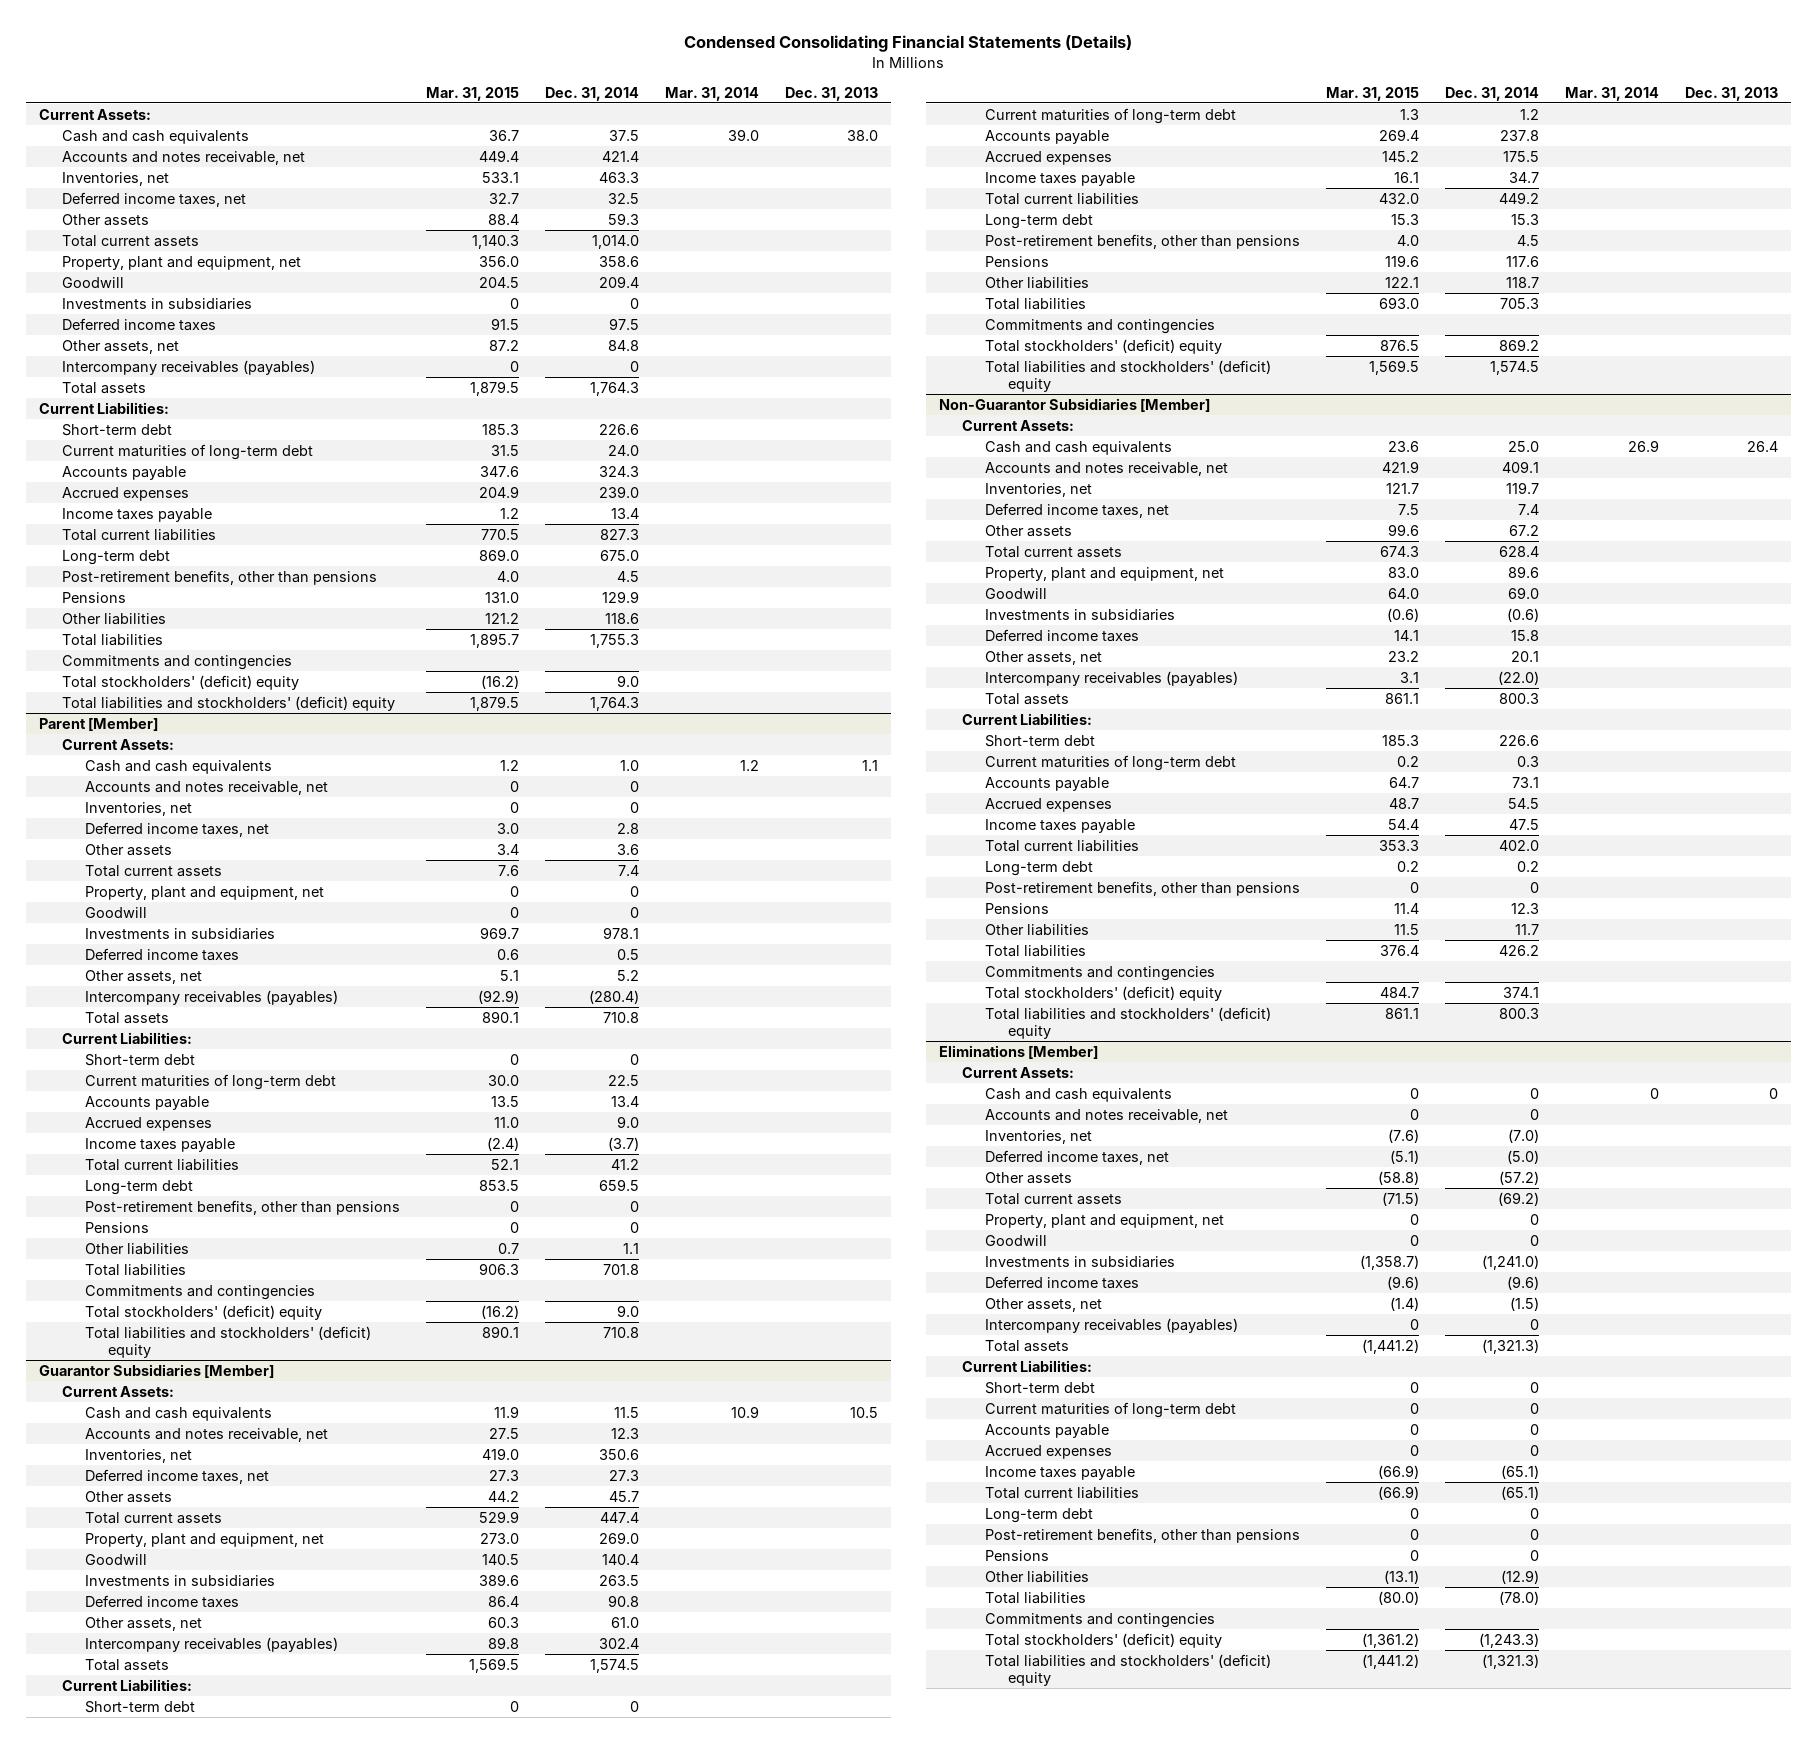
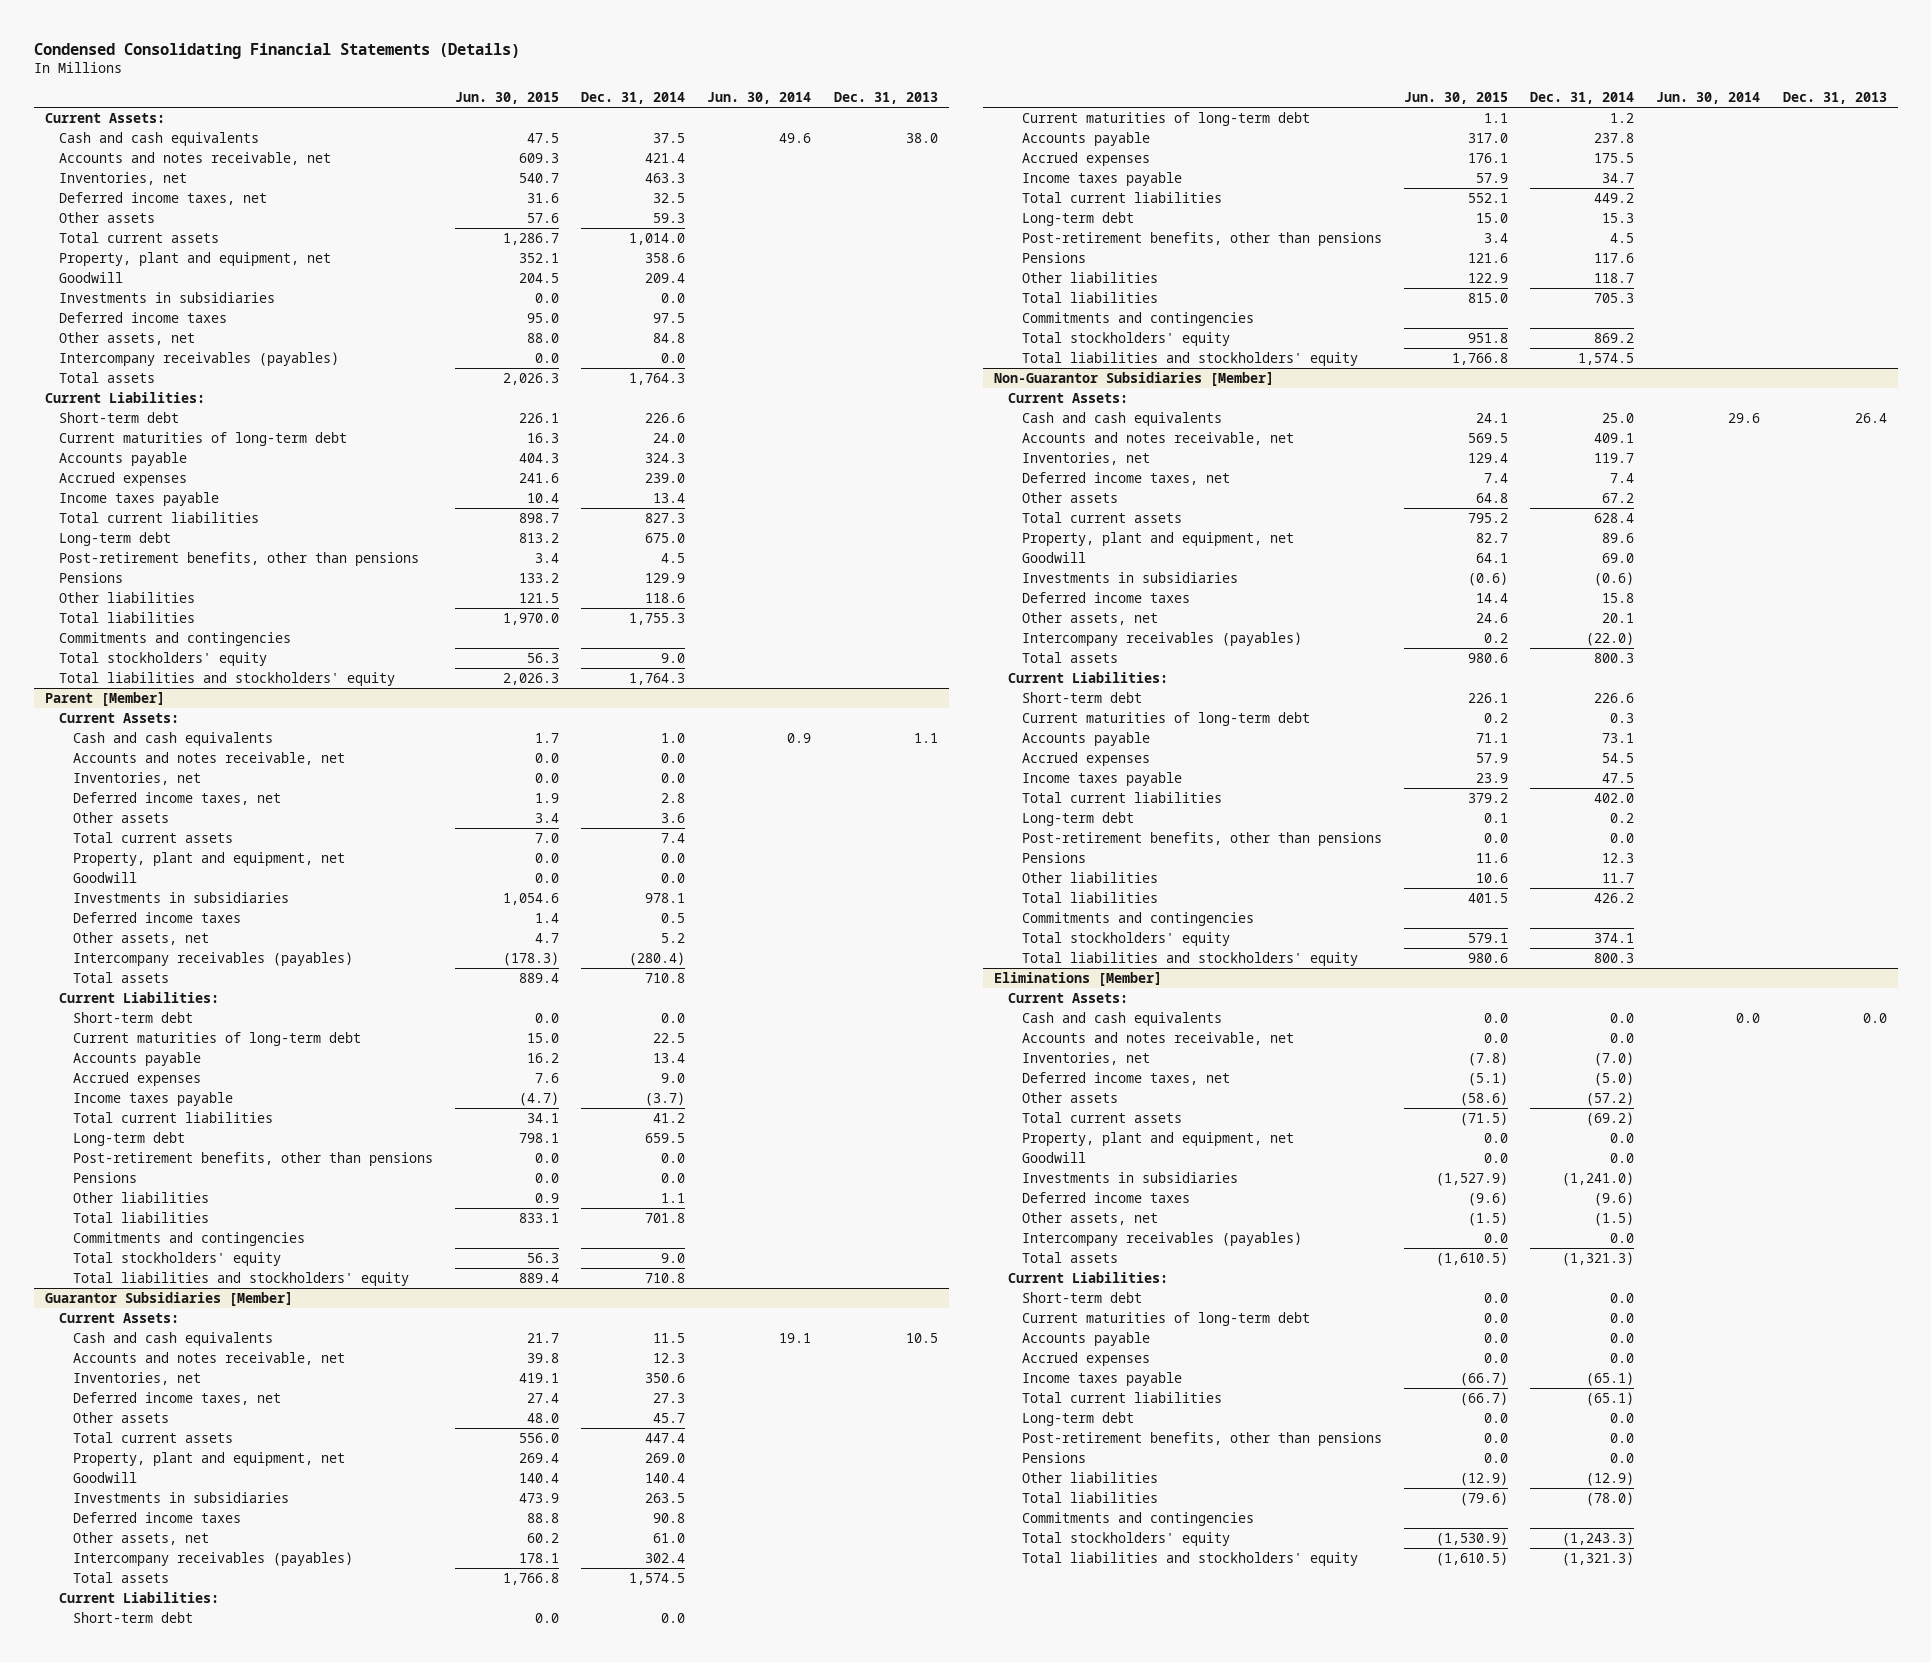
- | Mar. 31, 2015 | Dec. 31, 2014 | Mar. 31, 2014 | Dec. 31, 2013
+ | Jun. 30, 2015 | Dec. 31, 2014 | Jun. 30, 2014 | Dec. 31, 2013
- Investments in subsidiaries | 0 | 0 | |
+ Investments in subsidiaries | 0.0 | 0.0 | |
- Intercompany receivables (payables) | 0 | 0 | |
+ Intercompany receivables (payables) | 0.0 | 0.0 | |
- Total stockholders' (deficit) equity | (16.2) | 9.0 | |
- Total liabilities and stockholders' (deficit) equity | 1,879.5 | 1,764.3 | |
+ Total stockholders' equity | 56.3 | 9.0 | |
+ Total liabilities and stockholders' equity | 2,026.3 | 1,764.3 | |
@ Parent [Member]
- Accounts and notes receivable, net | 0 | 0 | |
- Inventories, net | 0 | 0 | |
+ Accounts and notes receivable, net | 0.0 | 0.0 | |
+ Inventories, net | 0.0 | 0.0 | |
- Property, plant and equipment, net | 0 | 0 | |
- Goodwill | 0 | 0 | |
+ Property, plant and equipment, net | 0.0 | 0.0 | |
+ Goodwill | 0.0 | 0.0 | |
- Short-term debt | 0 | 0 | |
+ Short-term debt | 0.0 | 0.0 | |
- Post-retirement benefits, other than pensions | 0 | 0 | |
- Pensions | 0 | 0 | |
+ Post-retirement benefits, other than pensions | 0.0 | 0.0 | |
+ Pensions | 0.0 | 0.0 | |
- Total stockholders' (deficit) equity | (16.2) | 9.0 | |
- Total liabilities and stockholders' (deficit) equity | 890.1 | 710.8 | |
+ Total stockholders' equity | 56.3 | 9.0 | |
+ Total liabilities and stockholders' equity | 889.4 | 710.8 | |
@ Guarantor Subsidiaries [Member]
- Short-term debt | 0 | 0 | |
+ Short-term debt | 0.0 | 0.0 | |
- Total stockholders' (deficit) equity | 876.5 | 869.2 | |
- Total liabilities and stockholders' (deficit) equity | 1,569.5 | 1,574.5 | |
+ Total stockholders' equity | 951.8 | 869.2 | |
+ Total liabilities and stockholders' equity | 1,766.8 | 1,574.5 | |
@ Non-Guarantor Subsidiaries [Member]
- Post-retirement benefits, other than pensions | 0 | 0 | |
+ Post-retirement benefits, other than pensions | 0.0 | 0.0 | |
- Total stockholders' (deficit) equity | 484.7 | 374.1 | |
- Total liabilities and stockholders' (deficit) equity | 861.1 | 800.3 | |
+ Total stockholders' equity | 579.1 | 374.1 | |
+ Total liabilities and stockholders' equity | 980.6 | 800.3 | |
@ Eliminations [Member]
- Cash and cash equivalents | 0 | 0 | 0 | 0
- Accounts and notes receivable, net | 0 | 0 | |
+ Cash and cash equivalents | 0.0 | 0.0 | 0.0 | 0.0
+ Accounts and notes receivable, net | 0.0 | 0.0 | |
- Property, plant and equipment, net | 0 | 0 | |
- Goodwill | 0 | 0 | |
+ Property, plant and equipment, net | 0.0 | 0.0 | |
+ Goodwill | 0.0 | 0.0 | |
- Intercompany receivables (payables) | 0 | 0 | |
+ Intercompany receivables (payables) | 0.0 | 0.0 | |
- Short-term debt | 0 | 0 | |
- Current maturities of long-term debt | 0 | 0 | |
- Accounts payable | 0 | 0 | |
- Accrued expenses | 0 | 0 | |
+ Short-term debt | 0.0 | 0.0 | |
+ Current maturities of long-term debt | 0.0 | 0.0 | |
+ Accounts payable | 0.0 | 0.0 | |
+ Accrued expenses | 0.0 | 0.0 | |
- Long-term debt | 0 | 0 | |
- Post-retirement benefits, other than pensions | 0 | 0 | |
- Pensions | 0 | 0 | |
+ Long-term debt | 0.0 | 0.0 | |
+ Post-retirement benefits, other than pensions | 0.0 | 0.0 | |
+ Pensions | 0.0 | 0.0 | |
- Total stockholders' (deficit) equity | (1,361.2) | (1,243.3) | |
- Total liabilities and stockholders' (deficit) equity | (1,441.2) | (1,321.3) | |
+ Total stockholders' equity | (1,530.9) | (1,243.3) | |
+ Total liabilities and stockholders' equity | (1,610.5) | (1,321.3) | |

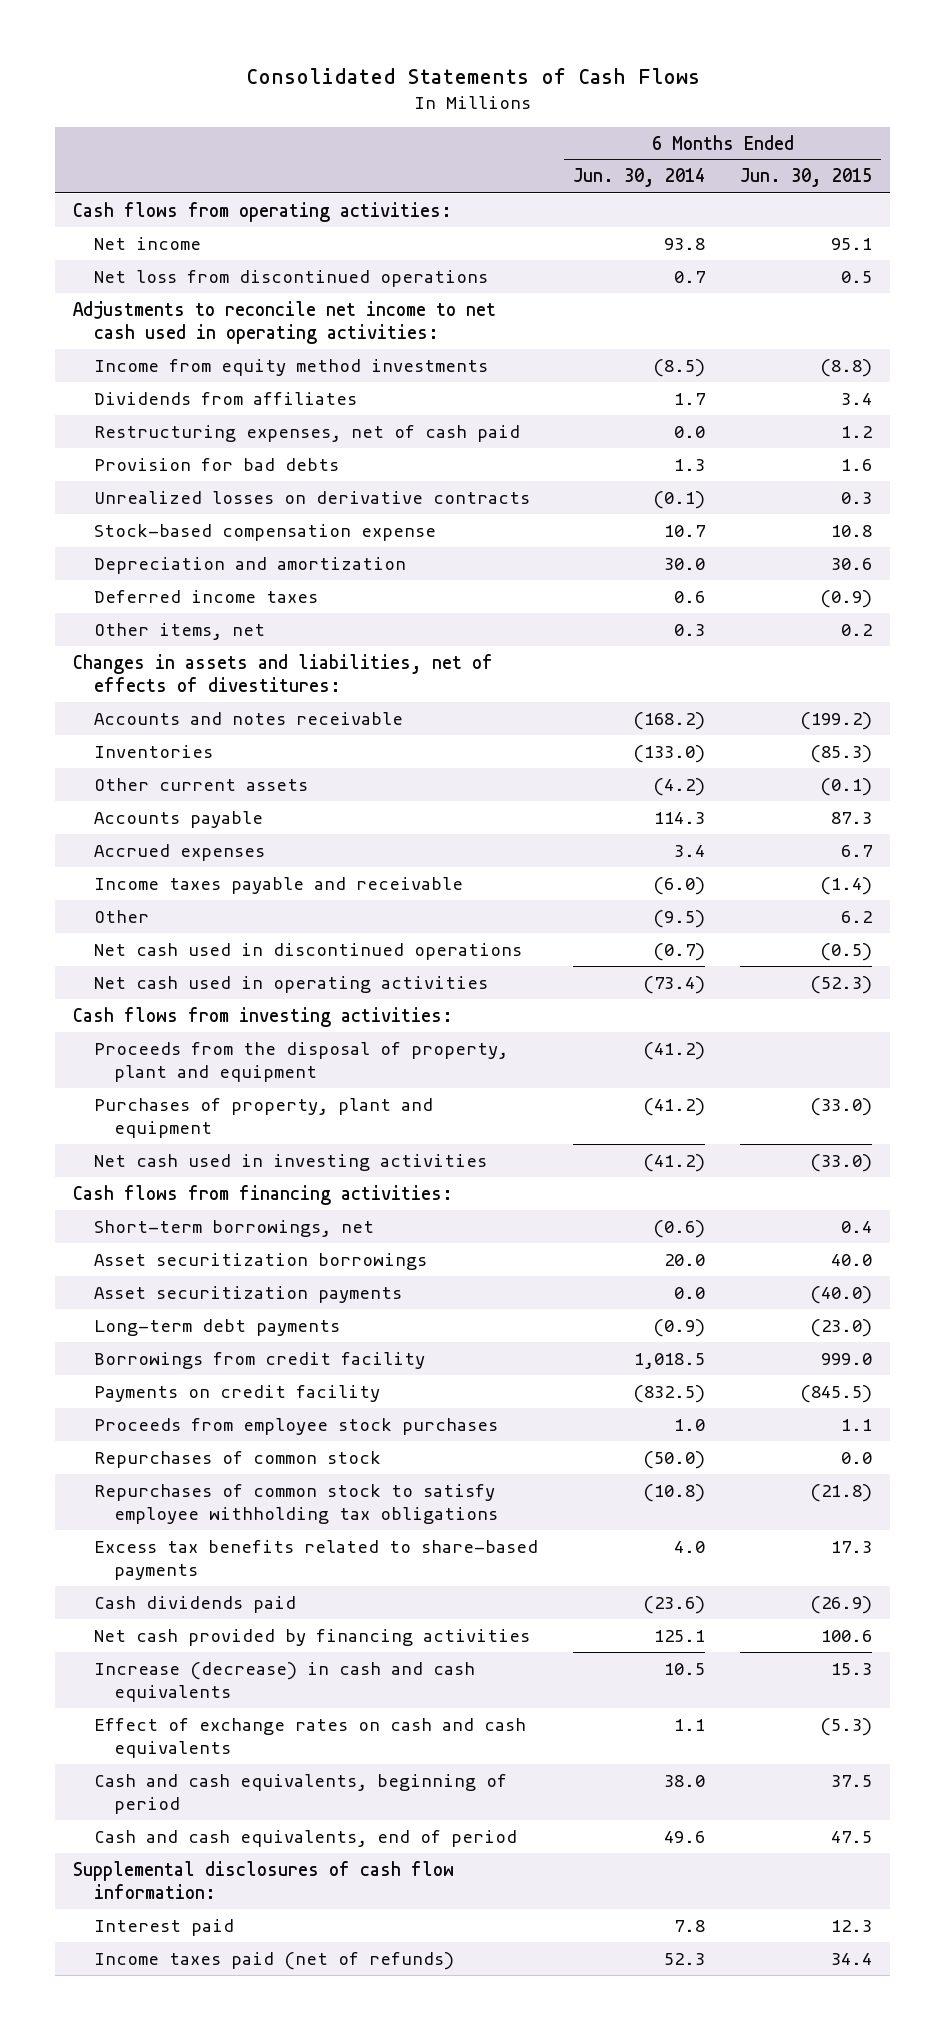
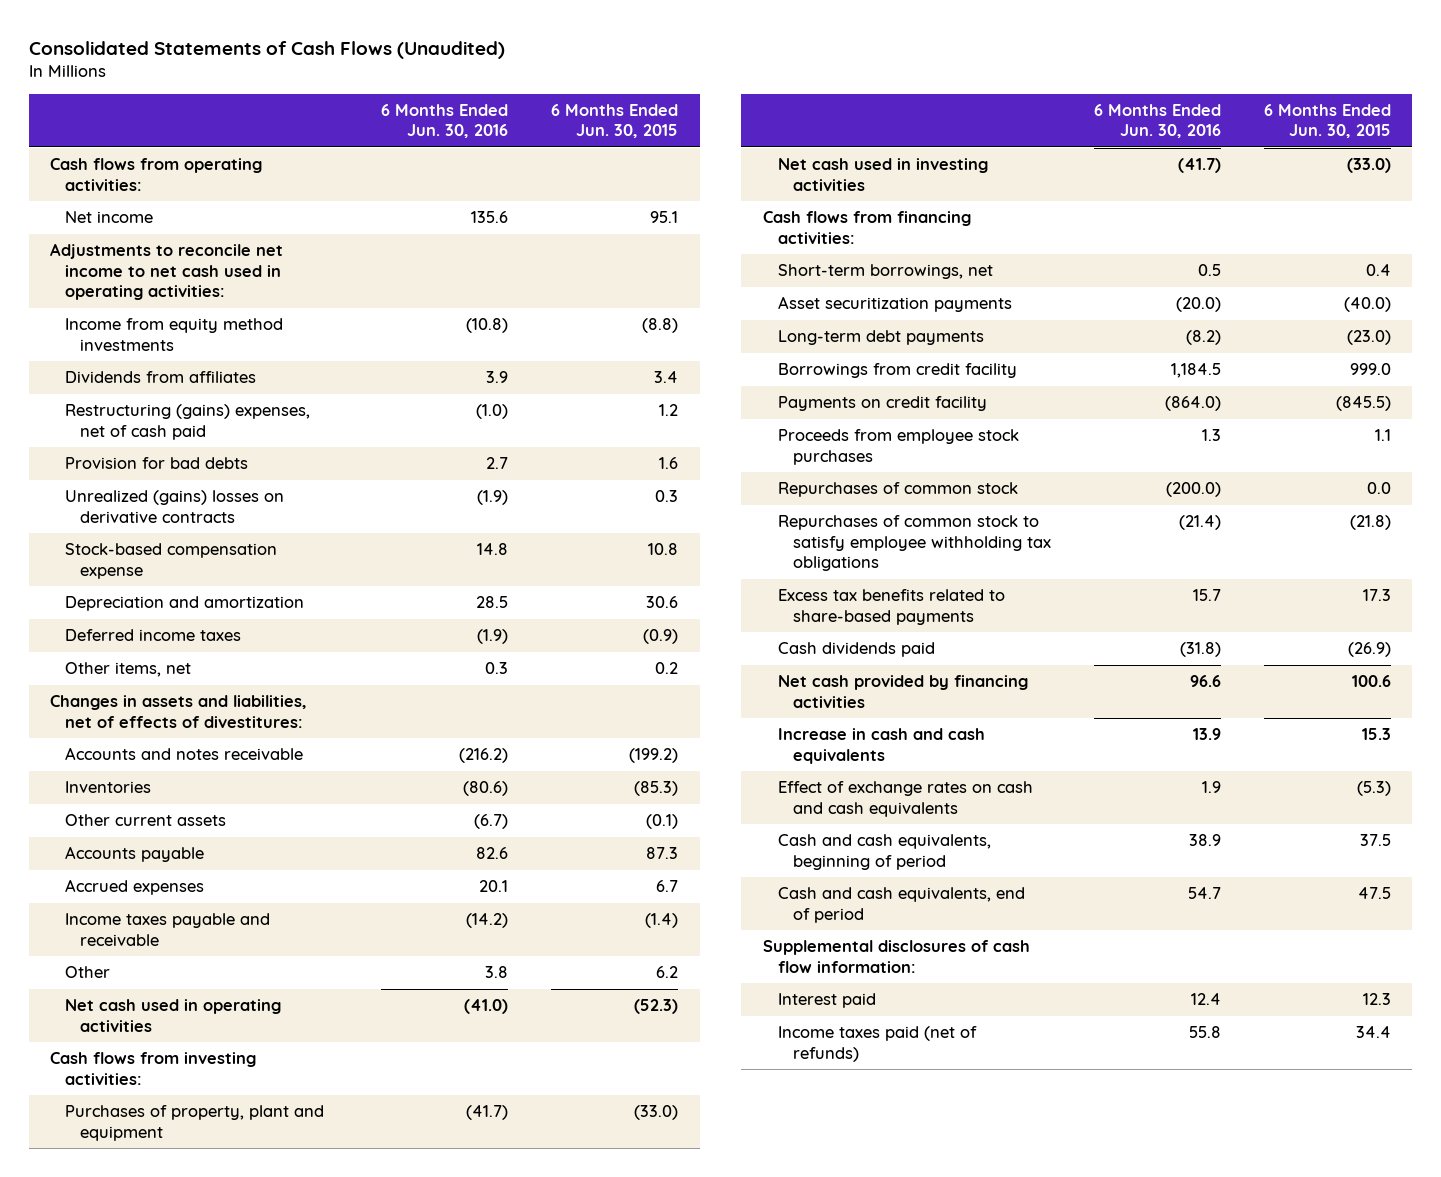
- Consolidated Statements of Cash Flows
+ Consolidated Statements of Cash Flows (Unaudited)
- | 6 Months Ended Jun. 30, 2014 | 6 Months Ended Jun. 30, 2015
+ | 6 Months Ended Jun. 30, 2016 | 6 Months Ended Jun. 30, 2015
- Net loss from discontinued operations | 0.7 | 0.5
- Restructuring expenses, net of cash paid | 0.0 | 1.2
+ Restructuring (gains) expenses, net of cash paid | (1.0) | 1.2
- Unrealized losses on derivative contracts | (0.1) | 0.3
+ Unrealized (gains) losses on derivative contracts | (1.9) | 0.3
- Net cash used in discontinued operations | (0.7) | (0.5)
- Proceeds from the disposal of property, plant and equipment | (41.2) |
- Asset securitization borrowings | 20.0 | 40.0
- Increase (decrease) in cash and cash equivalents | 10.5 | 15.3
+ Increase in cash and cash equivalents | 13.9 | 15.3

